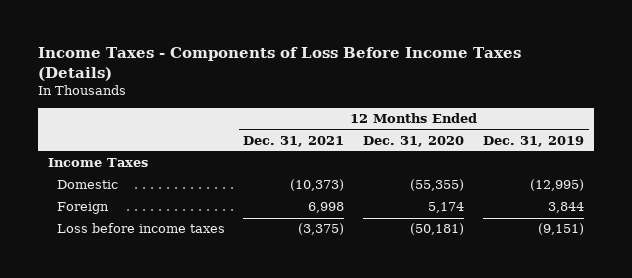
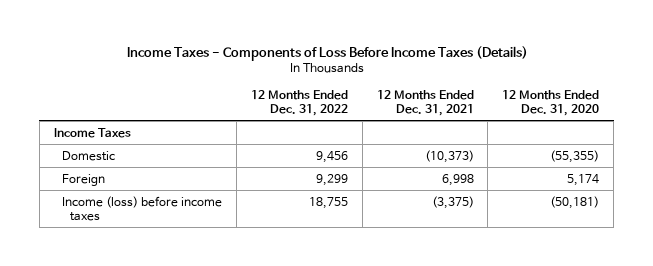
- | 12 Months Ended Dec. 31, 2021 | 12 Months Ended Dec. 31, 2020 | 12 Months Ended Dec. 31, 2019
+ | 12 Months Ended Dec. 31, 2022 | 12 Months Ended Dec. 31, 2021 | 12 Months Ended Dec. 31, 2020
- Loss before income taxes | (3,375) | (50,181) | (9,151)
+ Income (loss) before income taxes | 18,755 | (3,375) | (50,181)

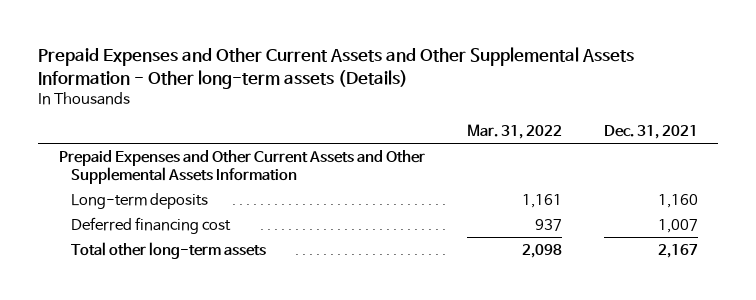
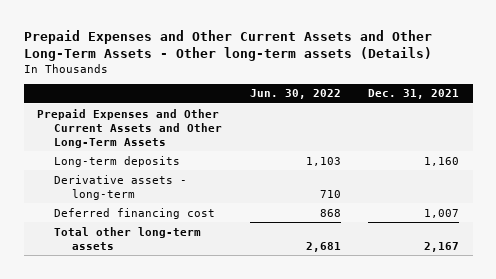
- Prepaid Expenses and Other Current Assets and Other Supplemental Assets Information - Other long-term assets (Details)
+ Prepaid Expenses and Other Current Assets and Other Long-Term Assets - Other long-term assets (Details)
- | Mar. 31, 2022 | Dec. 31, 2021
+ | Jun. 30, 2022 | Dec. 31, 2021
- Prepaid Expenses and Other Current Assets and Other Supplemental Assets Information
+ Prepaid Expenses and Other Current Assets and Other Long-Term Assets
+ Derivative assets - long-term | 710 |

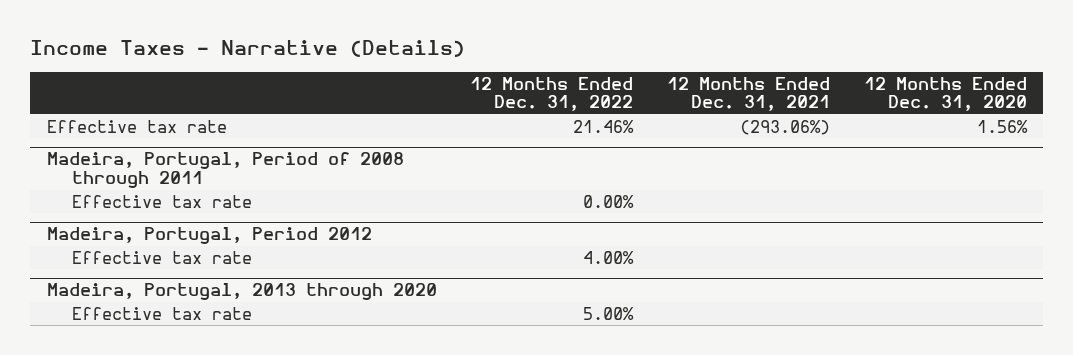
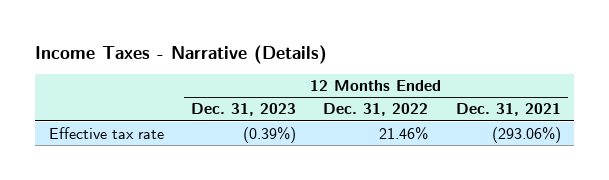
- | 12 Months Ended Dec. 31, 2022 | 12 Months Ended Dec. 31, 2021 | 12 Months Ended Dec. 31, 2020
+ | 12 Months Ended Dec. 31, 2023 | 12 Months Ended Dec. 31, 2022 | 12 Months Ended Dec. 31, 2021
- Madeira, Portugal, Period of 2008 through 2011
- Effective tax rate | 0.00% | |
- Madeira, Portugal, Period 2012
- Effective tax rate | 4.00% | |
- Madeira, Portugal, 2013 through 2020
- Effective tax rate | 5.00% | |

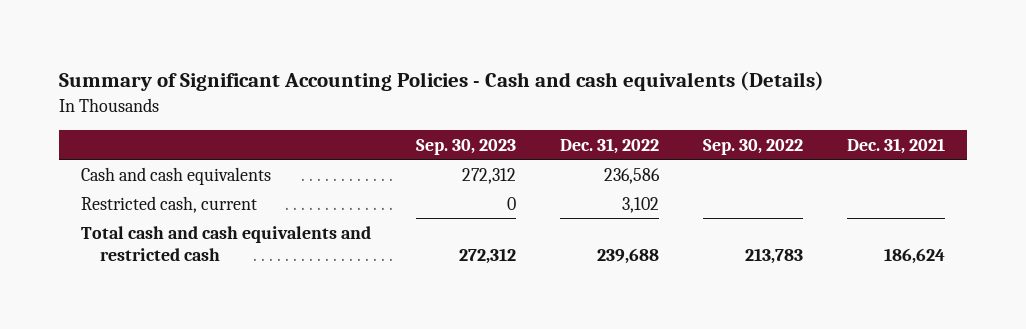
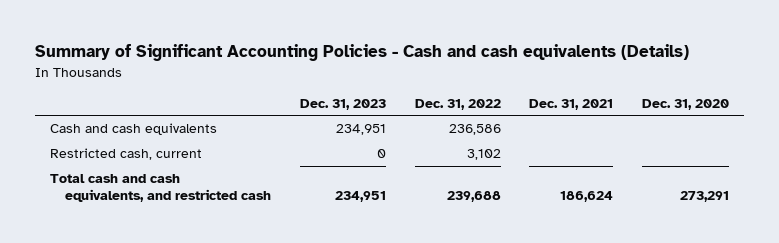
- | Sep. 30, 2023 | Dec. 31, 2022 | Sep. 30, 2022 | Dec. 31, 2021
+ | Dec. 31, 2023 | Dec. 31, 2022 | Dec. 31, 2021 | Dec. 31, 2020
- Total cash and cash equivalents and restricted cash | 272,312 | 239,688 | 213,783 | 186,624
+ Total cash and cash equivalents, and restricted cash | 234,951 | 239,688 | 186,624 | 273,291

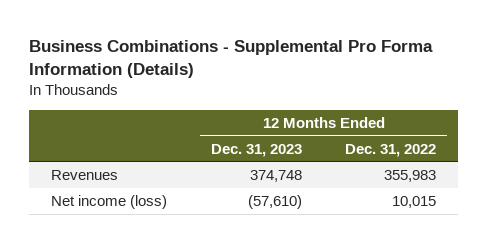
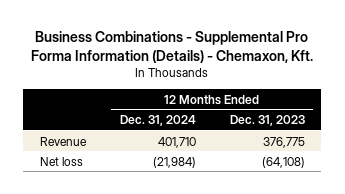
- Business Combinations - Supplemental Pro Forma Information (Details)
+ Business Combinations - Supplemental Pro Forma Information (Details) - Chemaxon, Kft.
- | 12 Months Ended Dec. 31, 2023 | 12 Months Ended Dec. 31, 2022
+ | 12 Months Ended Dec. 31, 2024 | 12 Months Ended Dec. 31, 2023
- Revenues | 374,748 | 355,983
- Net income (loss) | (57,610) | 10,015
+ Revenue | 401,710 | 376,775
+ Net loss | (21,984) | (64,108)

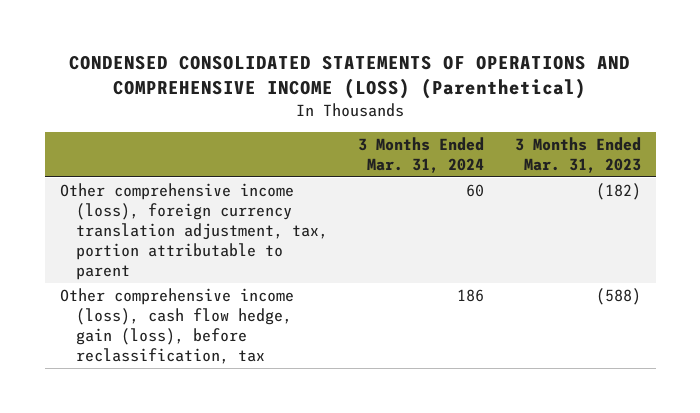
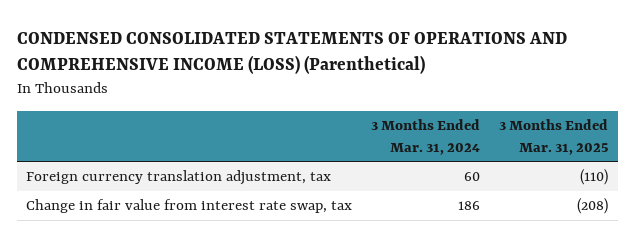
- | 3 Months Ended Mar. 31, 2024 | 3 Months Ended Mar. 31, 2023
+ | 3 Months Ended Mar. 31, 2024 | 3 Months Ended Mar. 31, 2025
- Other comprehensive income (loss), foreign currency translation adjustment, tax, portion attributable to parent | 60 | (182)
- Other comprehensive income (loss), cash flow hedge, gain (loss), before reclassification, tax | 186 | (588)
+ Foreign currency translation adjustment, tax | 60 | (110)
+ Change in fair value from interest rate swap, tax | 186 | (208)

